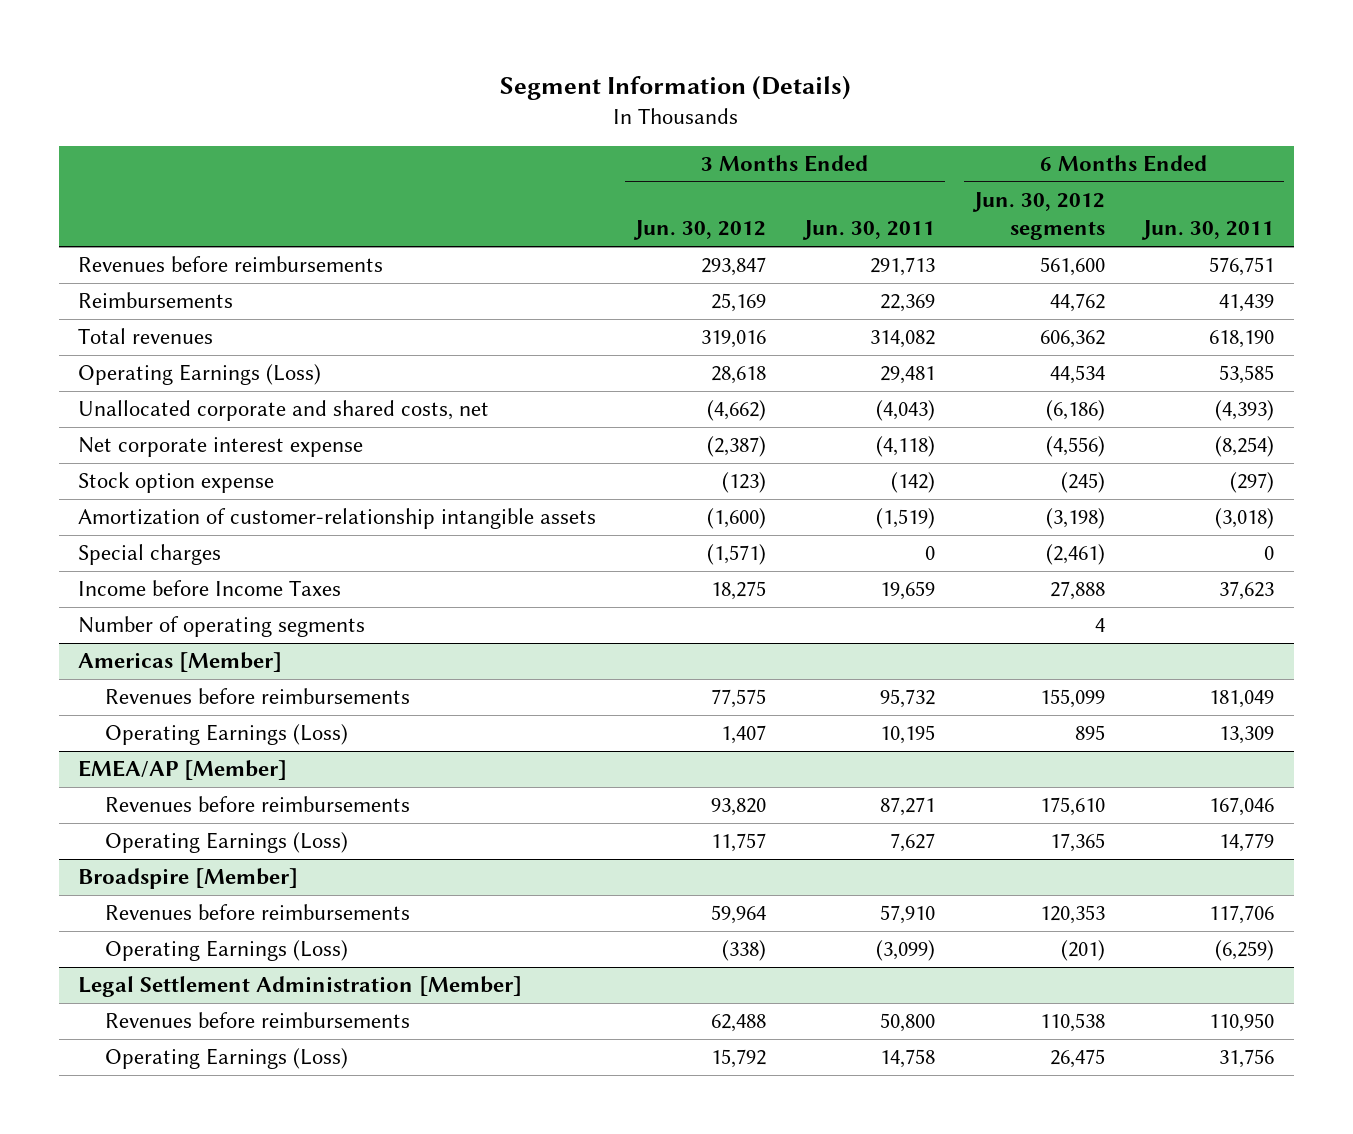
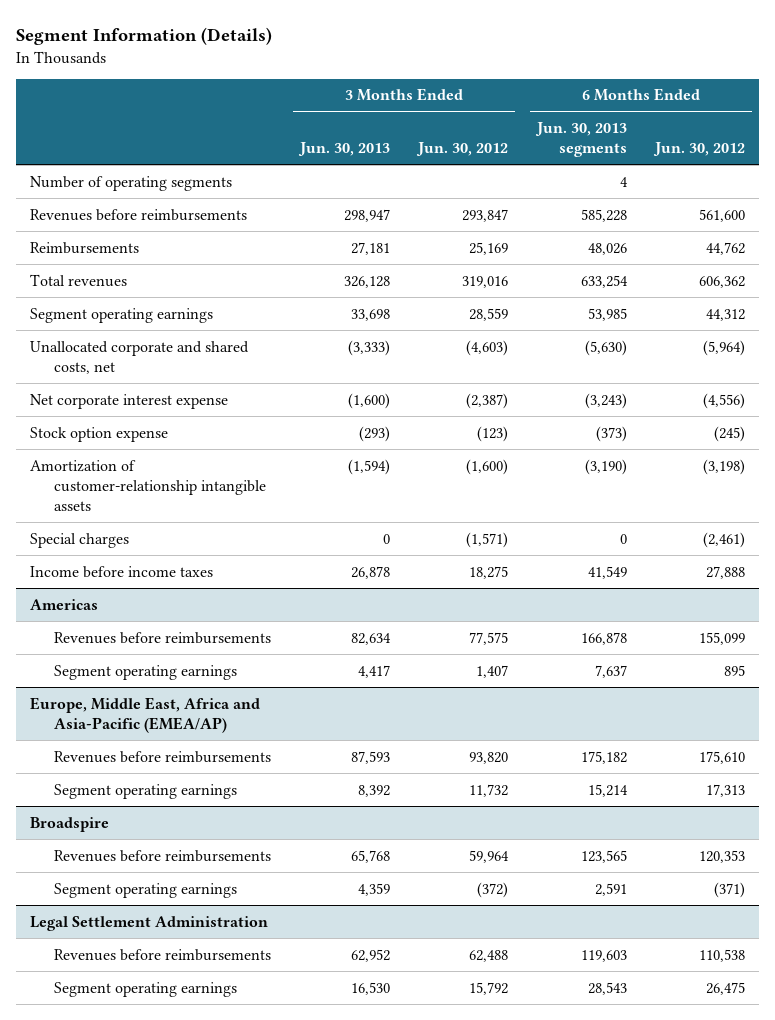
- | 3 Months Ended Jun. 30, 2012 | 3 Months Ended Jun. 30, 2011 | 6 Months Ended Jun. 30, 2012 segments | 6 Months Ended Jun. 30, 2011
+ | 3 Months Ended Jun. 30, 2013 | 3 Months Ended Jun. 30, 2012 | 6 Months Ended Jun. 30, 2013 segments | 6 Months Ended Jun. 30, 2012
moved up: Number of operating segments | | | 4 |
- Operating Earnings (Loss) | 28,618 | 29,481 | 44,534 | 53,585
- Unallocated corporate and shared costs, net | (4,662) | (4,043) | (6,186) | (4,393)
+ Segment operating earnings | 33,698 | 28,559 | 53,985 | 44,312
+ Unallocated corporate and shared costs, net | (3,333) | (4,603) | (5,630) | (5,964)
- Income before Income Taxes | 18,275 | 19,659 | 27,888 | 37,623
- Americas [Member]
+ Income before income taxes | 26,878 | 18,275 | 41,549 | 27,888
+ Americas
- Operating Earnings (Loss) | 1,407 | 10,195 | 895 | 13,309
- EMEA/AP [Member]
+ Segment operating earnings | 4,417 | 1,407 | 7,637 | 895
+ Europe, Middle East, Africa and Asia-Pacific (EMEA/AP)
- Operating Earnings (Loss) | 11,757 | 7,627 | 17,365 | 14,779
- Broadspire [Member]
+ Segment operating earnings | 8,392 | 11,732 | 15,214 | 17,313
+ Broadspire
- Operating Earnings (Loss) | (338) | (3,099) | (201) | (6,259)
- Legal Settlement Administration [Member]
+ Segment operating earnings | 4,359 | (372) | 2,591 | (371)
+ Legal Settlement Administration
- Operating Earnings (Loss) | 15,792 | 14,758 | 26,475 | 31,756
+ Segment operating earnings | 16,530 | 15,792 | 28,543 | 26,475

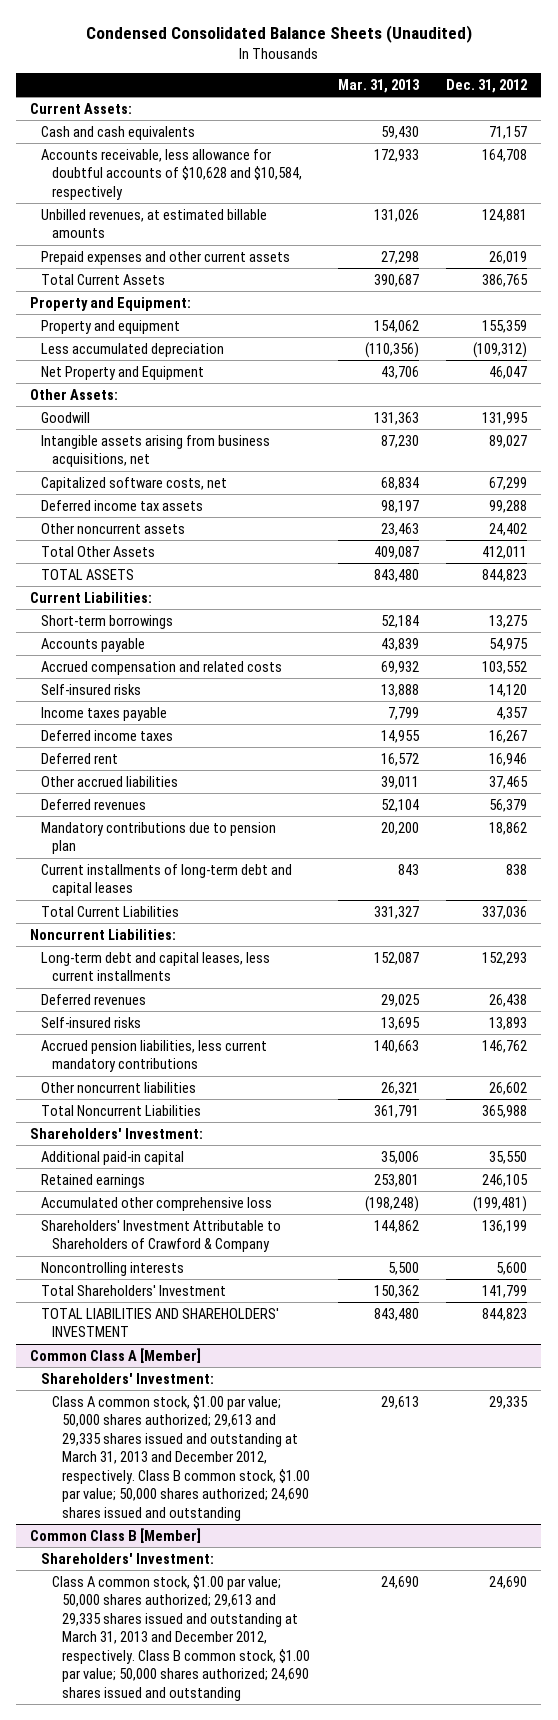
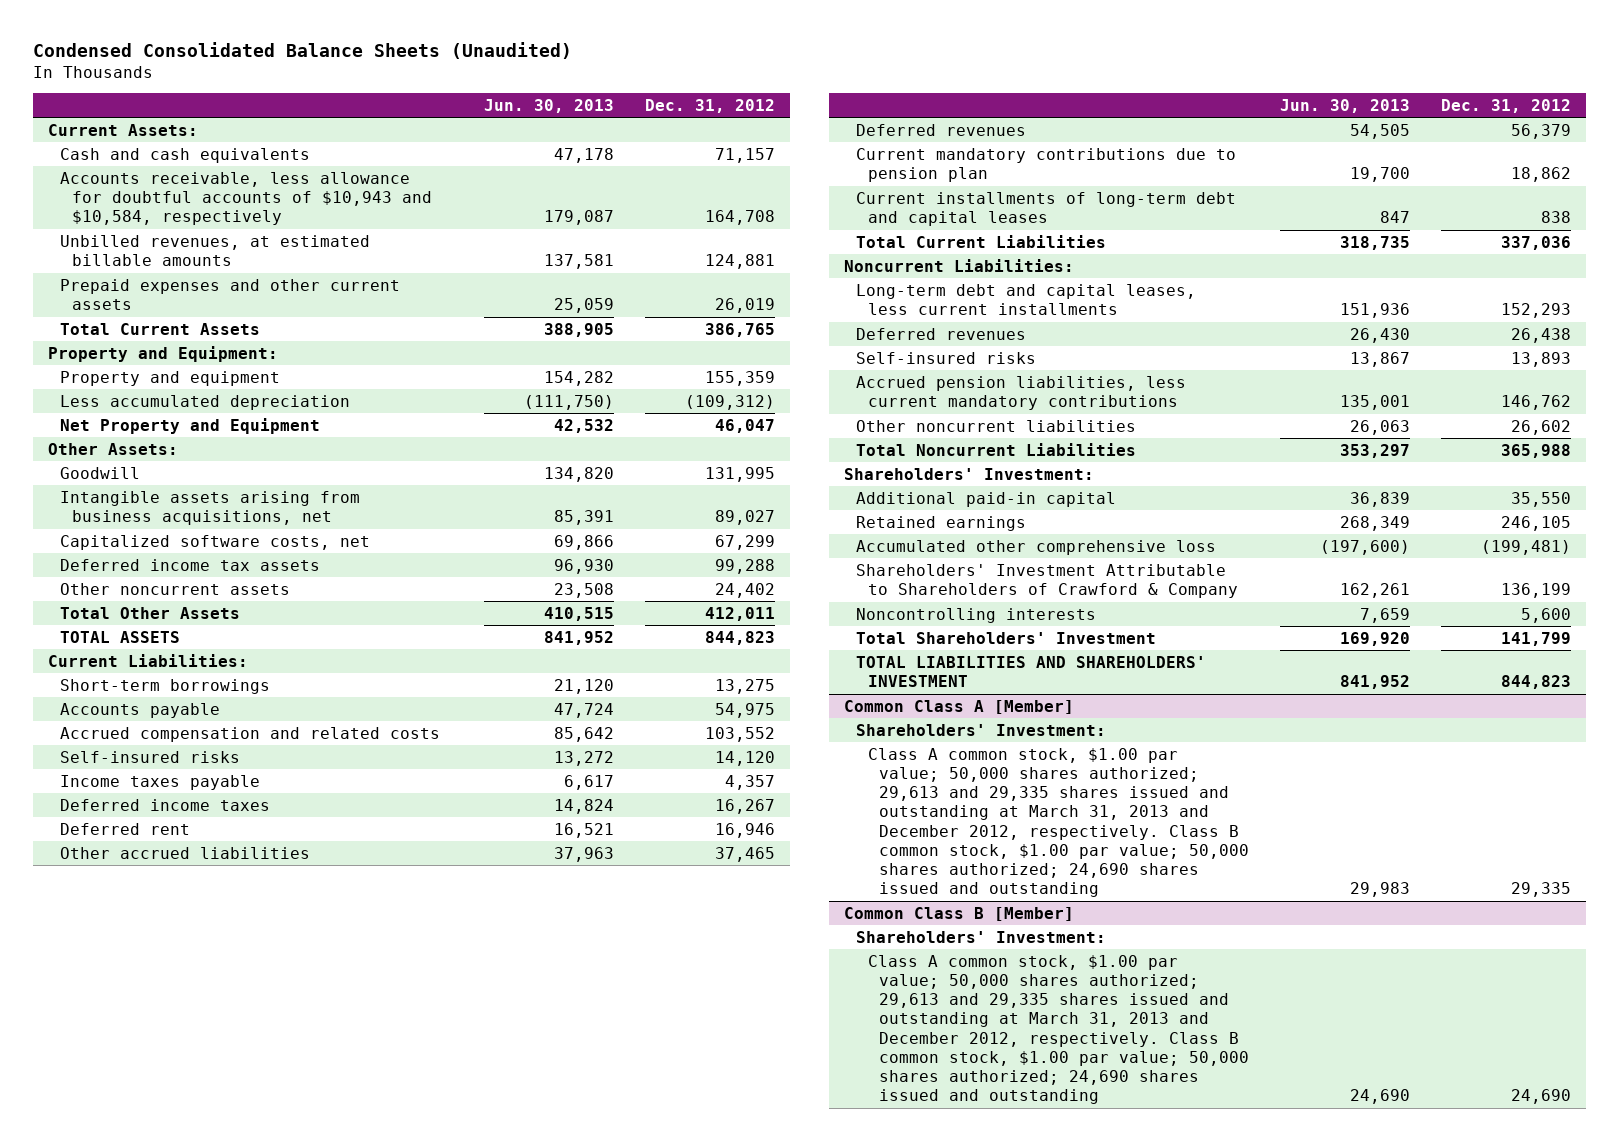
- | Mar. 31, 2013 | Dec. 31, 2012
+ | Jun. 30, 2013 | Dec. 31, 2012
- Accounts receivable, less allowance for doubtful accounts of $10,628 and $10,584, respectively | 172,933 | 164,708
+ Accounts receivable, less allowance for doubtful accounts of $10,943 and $10,584, respectively | 179,087 | 164,708
- Mandatory contributions due to pension plan | 20,200 | 18,862
+ Current mandatory contributions due to pension plan | 19,700 | 18,862

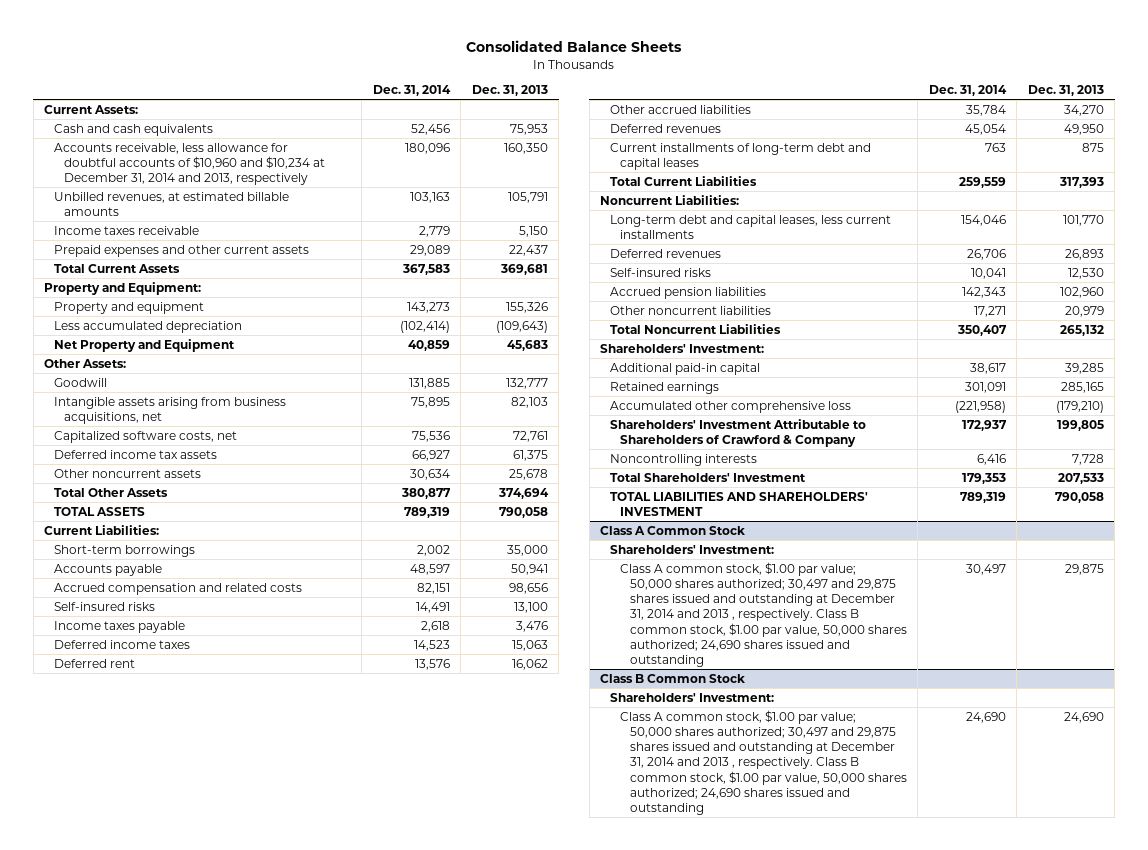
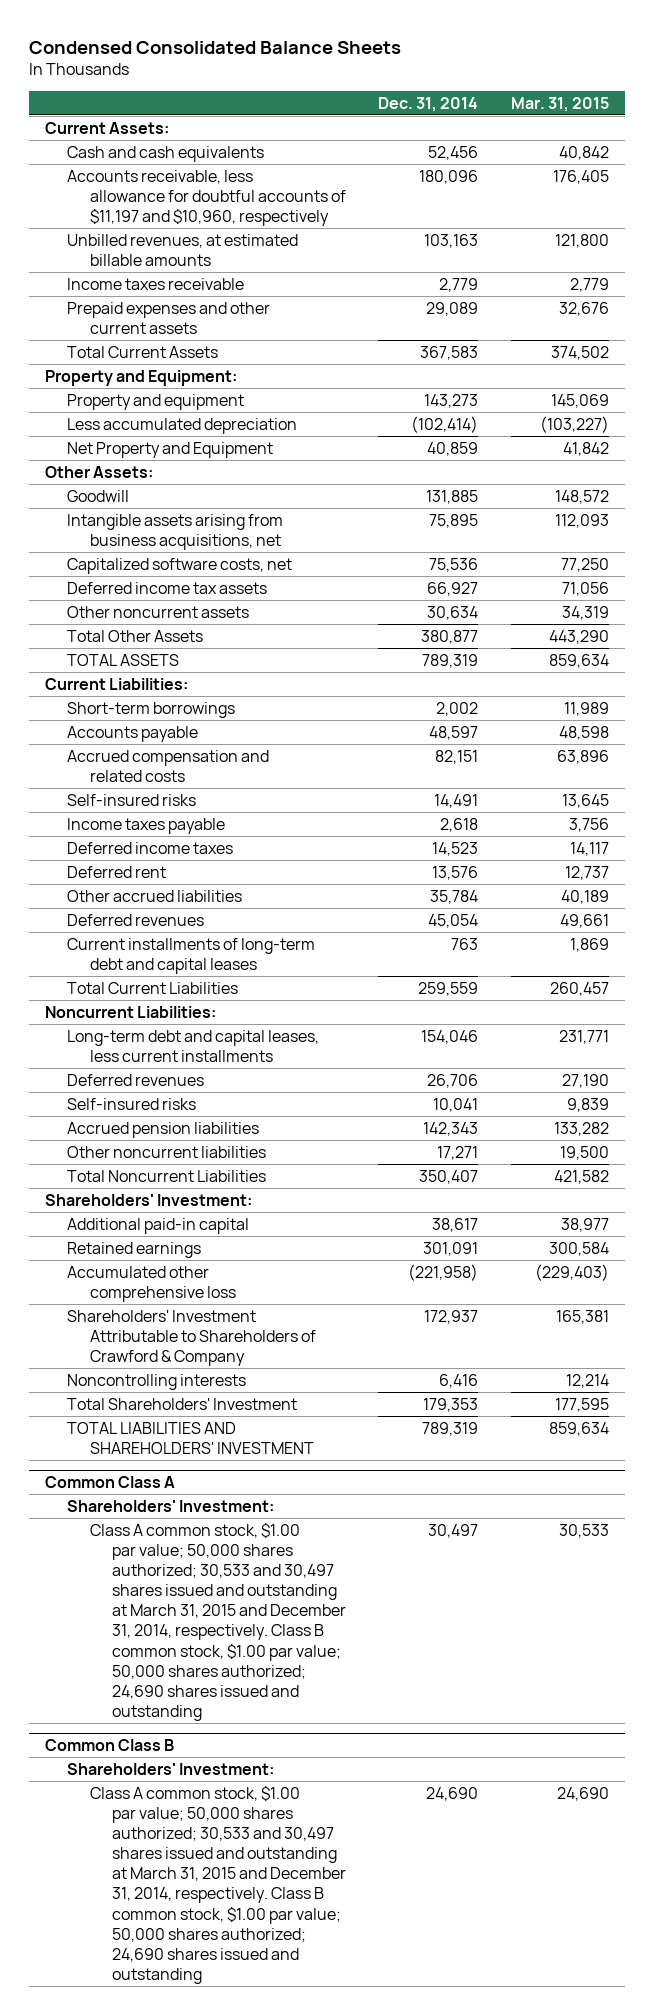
- Consolidated Balance Sheets
+ Condensed Consolidated Balance Sheets
- | Dec. 31, 2014 | Dec. 31, 2013
+ | Dec. 31, 2014 | Mar. 31, 2015
- Accounts receivable, less allowance for doubtful accounts of $10,960 and $10,234 at December 31, 2014 and 2013, respectively | 180,096 | 160,350
+ Accounts receivable, less allowance for doubtful accounts of $11,197 and $10,960, respectively | 180,096 | 176,405
- Class A Common Stock
+ Common Class A
- Class A common stock, $1.00 par value; 50,000 shares authorized; 30,497 and 29,875 shares issued and outstanding at December 31, 2014 and 2013 , respectively. Class B common stock, $1.00 par value, 50,000 shares authorized; 24,690 shares issued and outstanding | 30,497 | 29,875
- Class B Common Stock
+ Class A common stock, $1.00 par value; 50,000 shares authorized; 30,533 and 30,497 shares issued and outstanding at March 31, 2015 and December 31, 2014, respectively. Class B common stock, $1.00 par value; 50,000 shares authorized; 24,690 shares issued and outstanding | 30,497 | 30,533
+ Common Class B
- Class A common stock, $1.00 par value; 50,000 shares authorized; 30,497 and 29,875 shares issued and outstanding at December 31, 2014 and 2013 , respectively. Class B common stock, $1.00 par value, 50,000 shares authorized; 24,690 shares issued and outstanding | 24,690 | 24,690
+ Class A common stock, $1.00 par value; 50,000 shares authorized; 30,533 and 30,497 shares issued and outstanding at March 31, 2015 and December 31, 2014, respectively. Class B common stock, $1.00 par value; 50,000 shares authorized; 24,690 shares issued and outstanding | 24,690 | 24,690

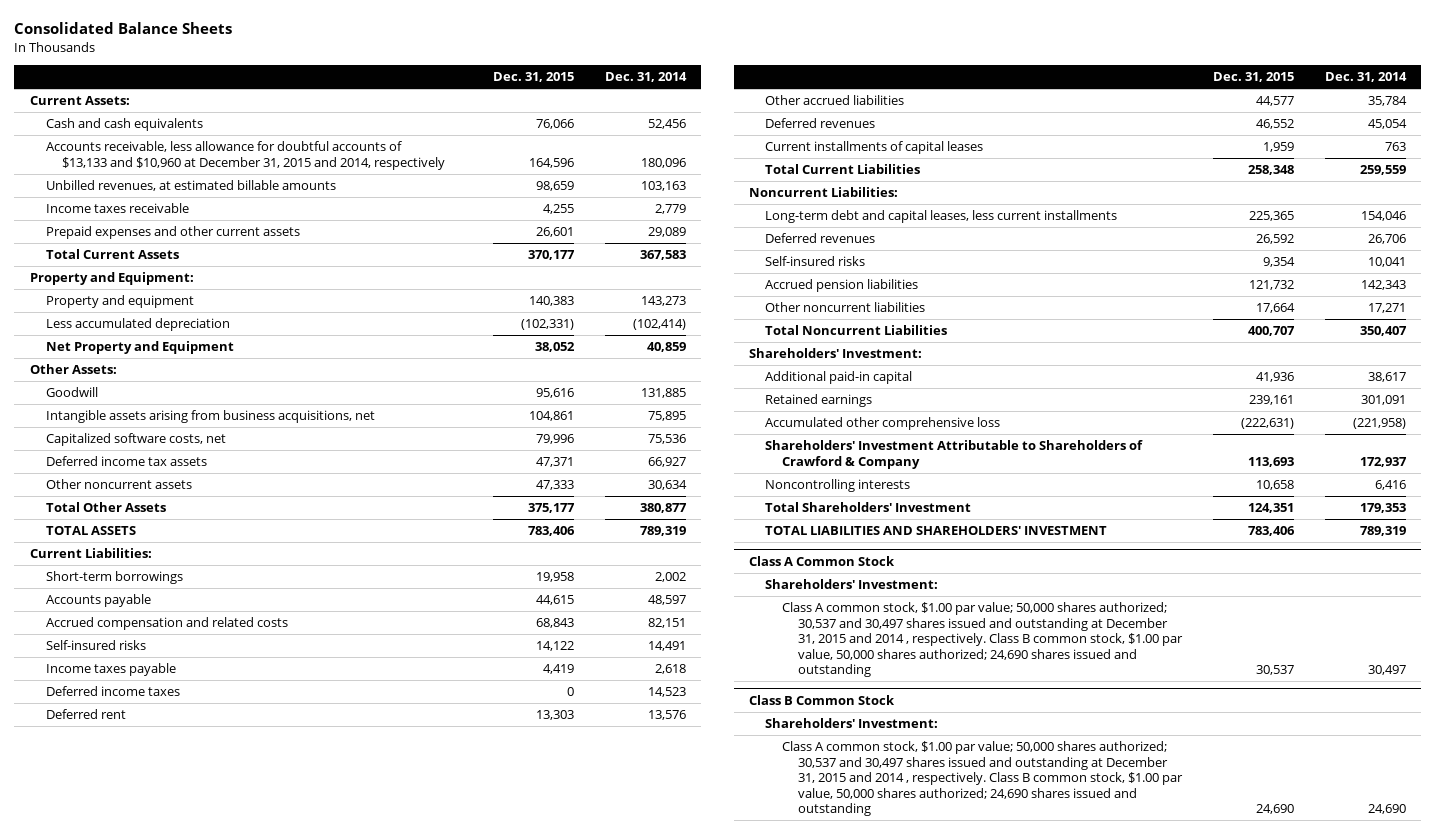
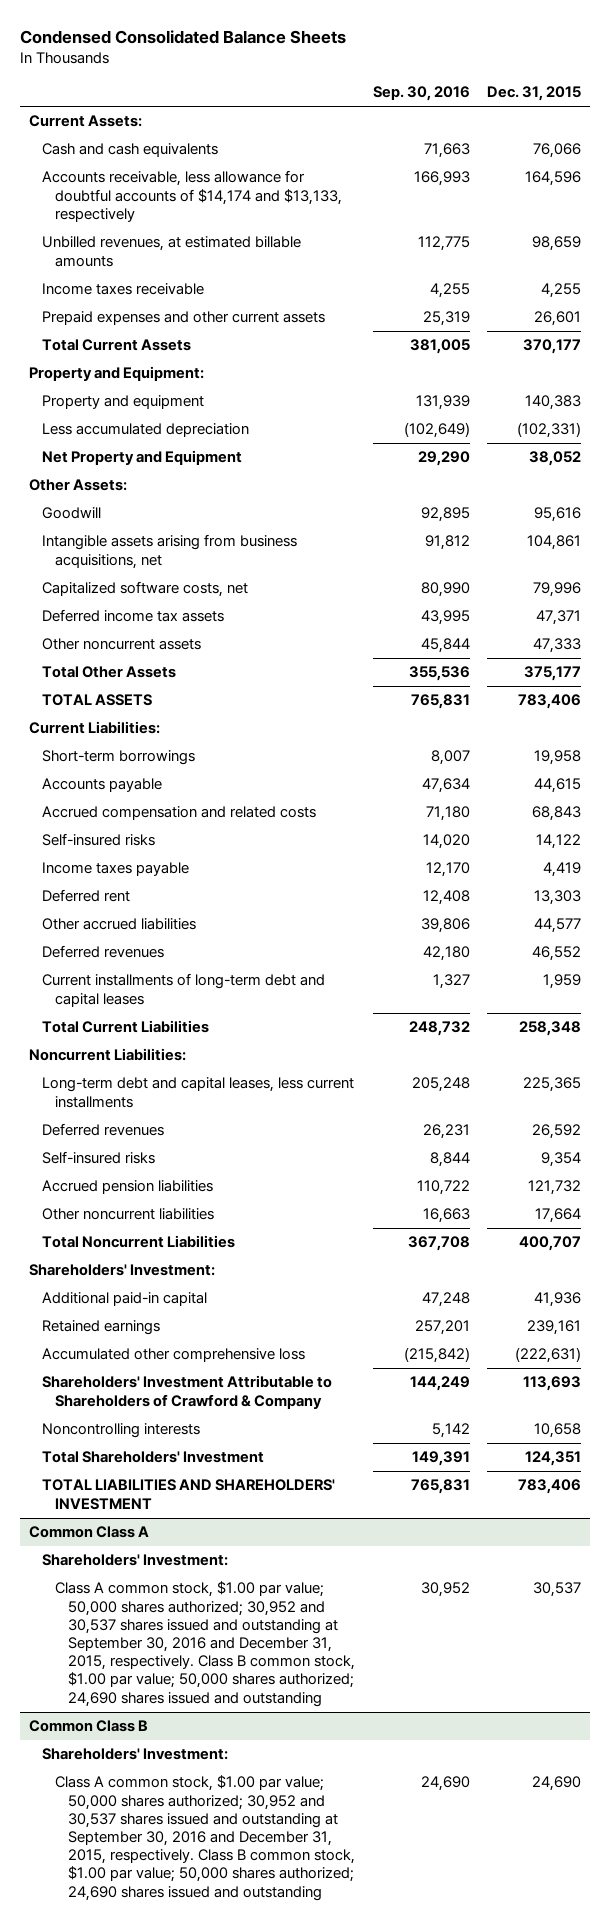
- Consolidated Balance Sheets
+ Condensed Consolidated Balance Sheets
- | Dec. 31, 2015 | Dec. 31, 2014
+ | Sep. 30, 2016 | Dec. 31, 2015
- Accounts receivable, less allowance for doubtful accounts of $13,133 and $10,960 at December 31, 2015 and 2014, respectively | 164,596 | 180,096
+ Accounts receivable, less allowance for doubtful accounts of $14,174 and $13,133, respectively | 166,993 | 164,596
- Deferred income taxes | 0 | 14,523
- Current installments of capital leases | 1,959 | 763
+ Current installments of long-term debt and capital leases | 1,327 | 1,959
- Class A Common Stock
+ Common Class A
- Class A common stock, $1.00 par value; 50,000 shares authorized; 30,537 and 30,497 shares issued and outstanding at December 31, 2015 and 2014 , respectively. Class B common stock, $1.00 par value, 50,000 shares authorized; 24,690 shares issued and outstanding | 30,537 | 30,497
- Class B Common Stock
+ Class A common stock, $1.00 par value; 50,000 shares authorized; 30,952 and 30,537 shares issued and outstanding at September 30, 2016 and December 31, 2015, respectively. Class B common stock, $1.00 par value; 50,000 shares authorized; 24,690 shares issued and outstanding | 30,952 | 30,537
+ Common Class B
- Class A common stock, $1.00 par value; 50,000 shares authorized; 30,537 and 30,497 shares issued and outstanding at December 31, 2015 and 2014 , respectively. Class B common stock, $1.00 par value, 50,000 shares authorized; 24,690 shares issued and outstanding | 24,690 | 24,690
+ Class A common stock, $1.00 par value; 50,000 shares authorized; 30,952 and 30,537 shares issued and outstanding at September 30, 2016 and December 31, 2015, respectively. Class B common stock, $1.00 par value; 50,000 shares authorized; 24,690 shares issued and outstanding | 24,690 | 24,690

